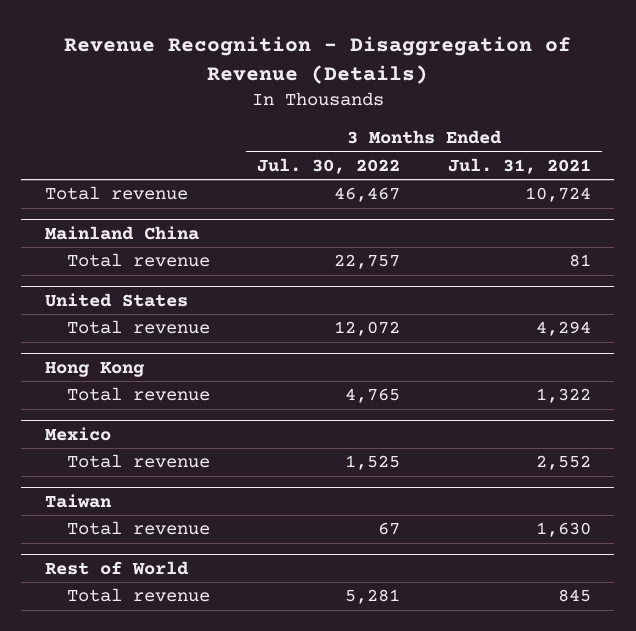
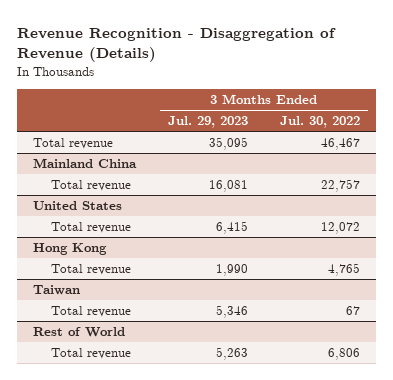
- | 3 Months Ended Jul. 30, 2022 | 3 Months Ended Jul. 31, 2021
+ | 3 Months Ended Jul. 29, 2023 | 3 Months Ended Jul. 30, 2022
- Mexico
- Total revenue | 1,525 | 2,552
@ Rest of World
- Total revenue | 5,281 | 845
+ Total revenue | 5,263 | 6,806

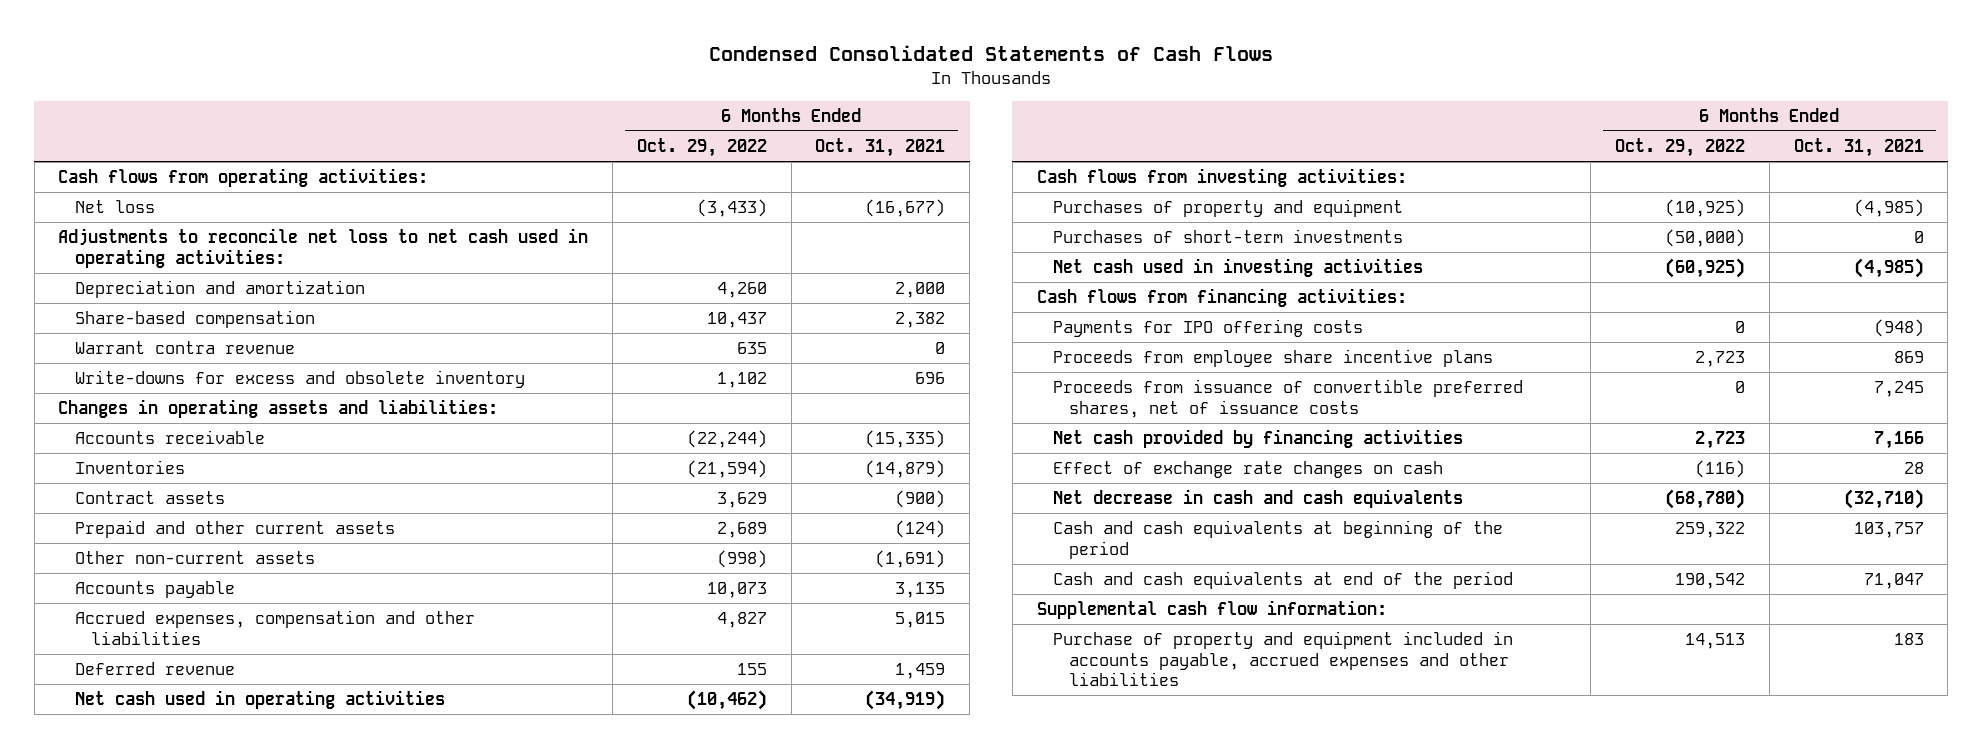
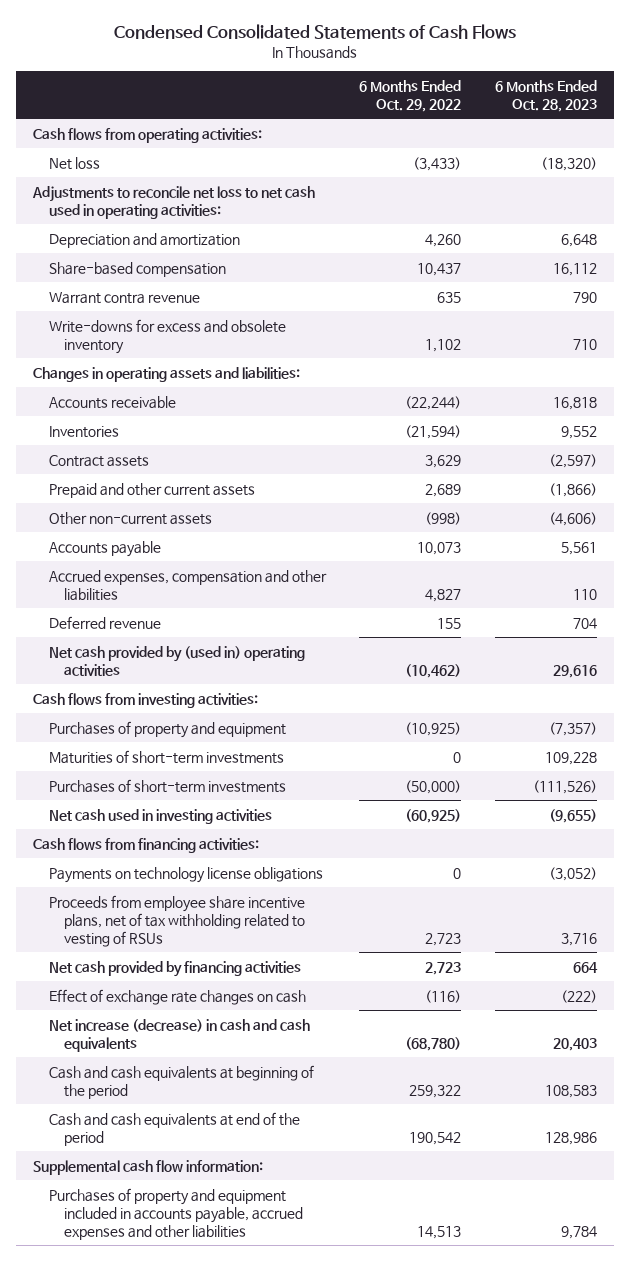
- | 6 Months Ended Oct. 29, 2022 | 6 Months Ended Oct. 31, 2021
+ | 6 Months Ended Oct. 29, 2022 | 6 Months Ended Oct. 28, 2023
- Net cash used in operating activities | (10,462) | (34,919)
+ Net cash provided by (used in) operating activities | (10,462) | 29,616
+ Maturities of short-term investments | 0 | 109,228
- Payments for IPO offering costs | 0 | (948)
- Proceeds from employee share incentive plans | 2,723 | 869
- Proceeds from issuance of convertible preferred shares, net of issuance costs | 0 | 7,245
+ Payments on technology license obligations | 0 | (3,052)
+ Proceeds from employee share incentive plans, net of tax withholding related to vesting of RSUs | 2,723 | 3,716
- Net decrease in cash and cash equivalents | (68,780) | (32,710)
+ Net increase (decrease) in cash and cash equivalents | (68,780) | 20,403
- Purchase of property and equipment included in accounts payable, accrued expenses and other liabilities | 14,513 | 183
+ Purchases of property and equipment included in accounts payable, accrued expenses and other liabilities | 14,513 | 9,784

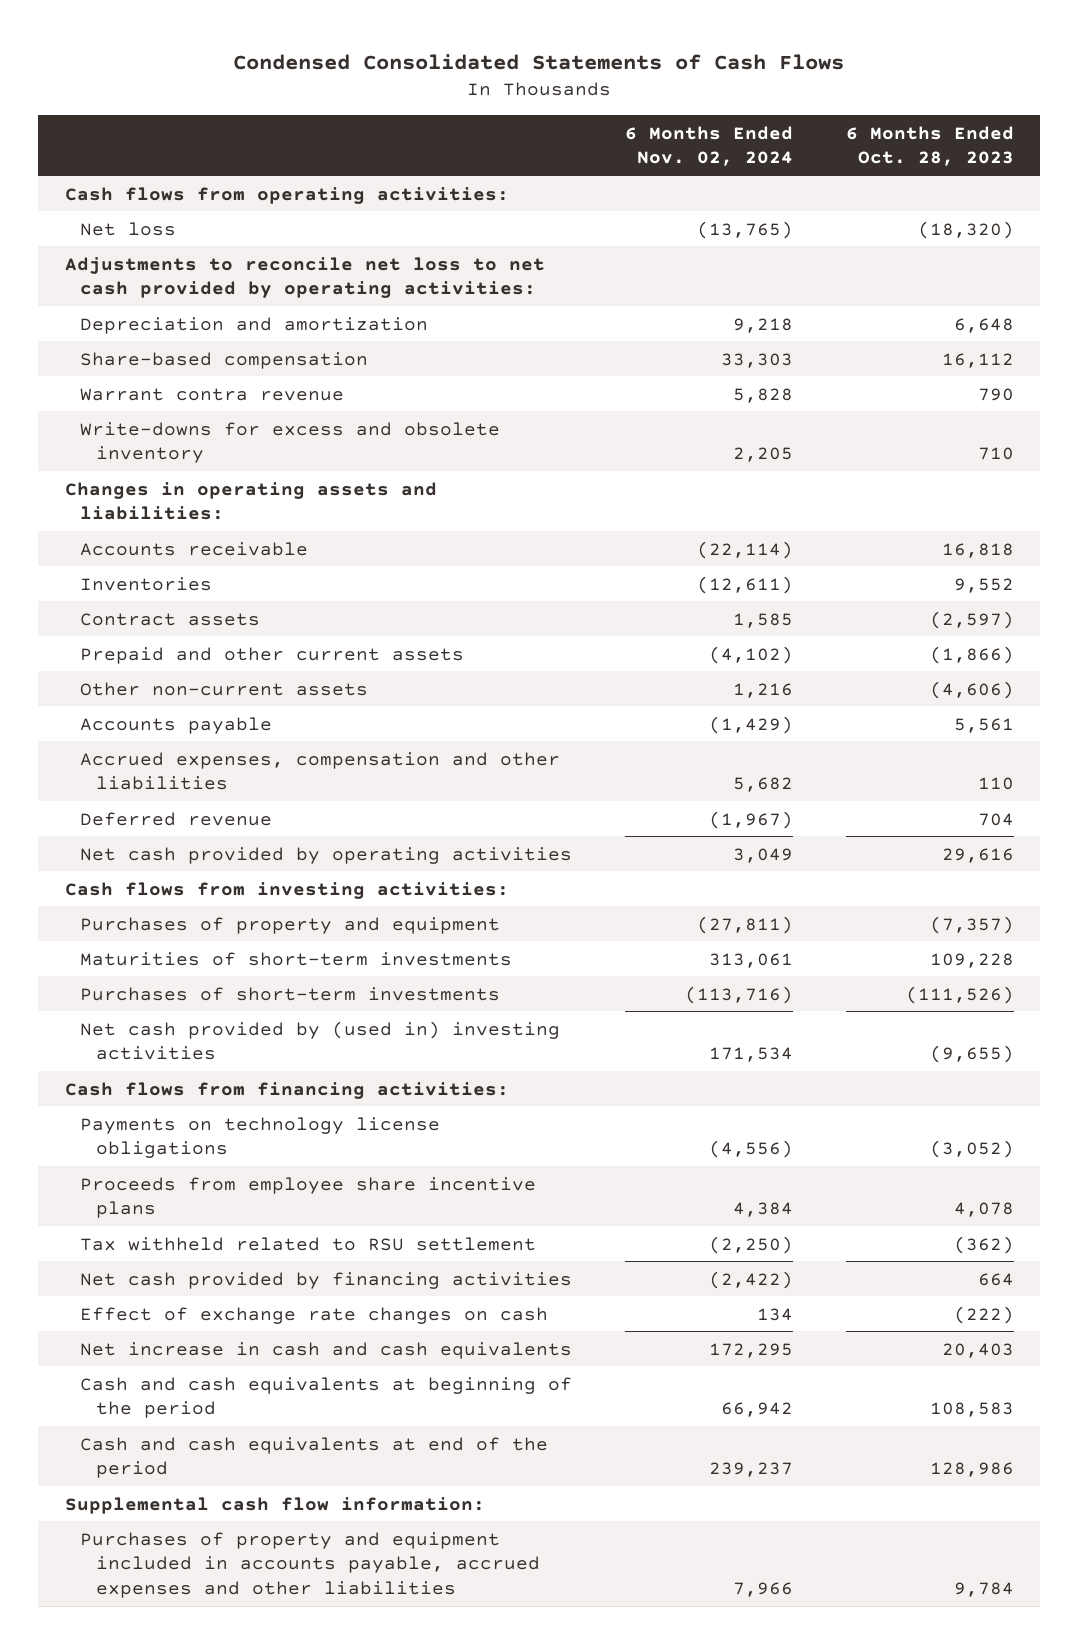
- | 6 Months Ended Oct. 29, 2022 | 6 Months Ended Oct. 28, 2023
+ | 6 Months Ended Nov. 02, 2024 | 6 Months Ended Oct. 28, 2023
- Adjustments to reconcile net loss to net cash used in operating activities:
+ Adjustments to reconcile net loss to net cash provided by operating activities:
- Net cash provided by (used in) operating activities | (10,462) | 29,616
+ Net cash provided by operating activities | 3,049 | 29,616
- Net cash used in investing activities | (60,925) | (9,655)
+ Net cash provided by (used in) investing activities | 171,534 | (9,655)
- Proceeds from employee share incentive plans, net of tax withholding related to vesting of RSUs | 2,723 | 3,716
+ Proceeds from employee share incentive plans | 4,384 | 4,078
+ Tax withheld related to RSU settlement | (2,250) | (362)
- Net increase (decrease) in cash and cash equivalents | (68,780) | 20,403
+ Net increase in cash and cash equivalents | 172,295 | 20,403

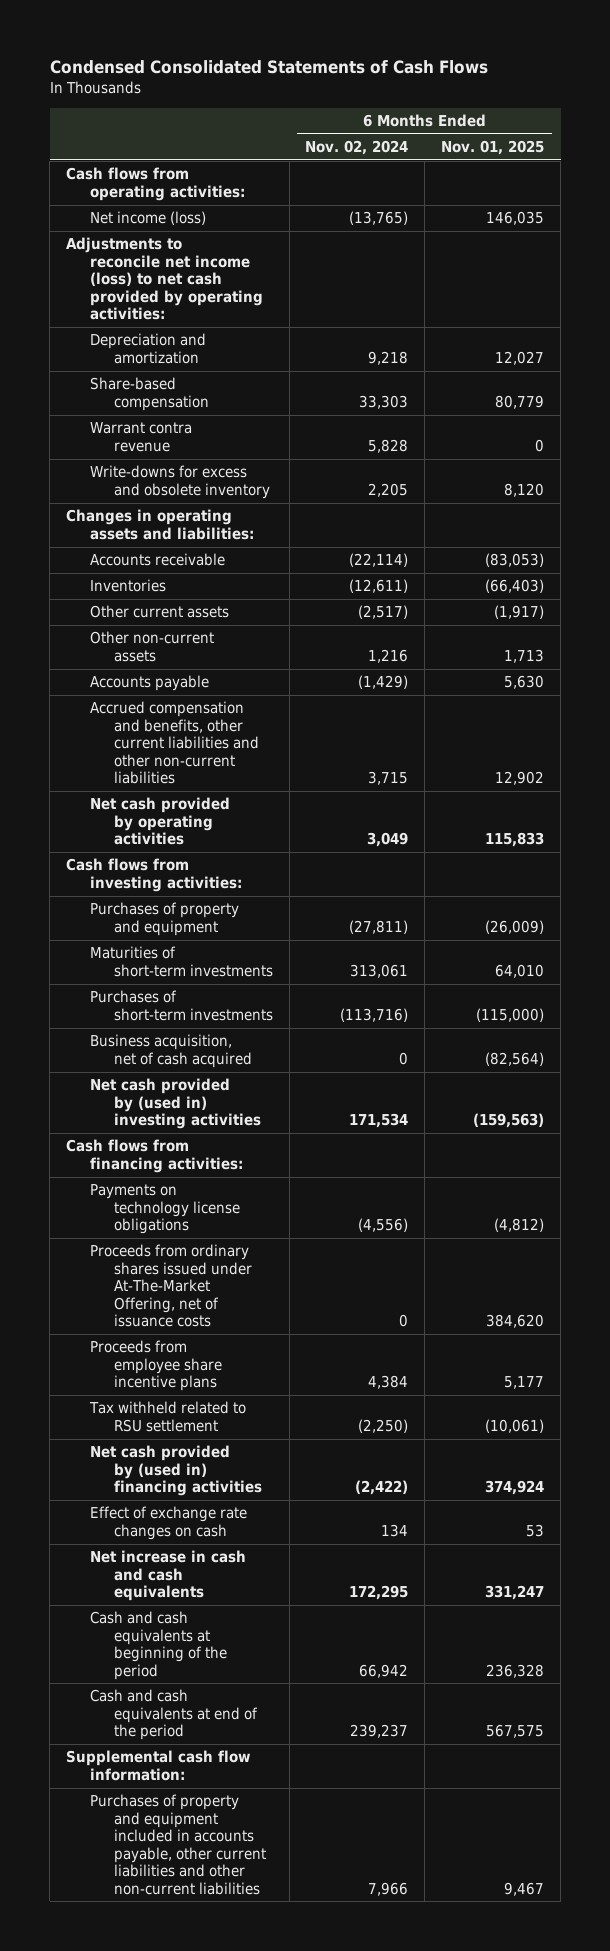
- | 6 Months Ended Nov. 02, 2024 | 6 Months Ended Oct. 28, 2023
+ | 6 Months Ended Nov. 02, 2024 | 6 Months Ended Nov. 01, 2025
- Net loss | (13,765) | (18,320)
- Adjustments to reconcile net loss to net cash provided by operating activities:
+ Net income (loss) | (13,765) | 146,035
+ Adjustments to reconcile net income (loss) to net cash provided by operating activities:
- Contract assets | 1,585 | (2,597)
- Prepaid and other current assets | (4,102) | (1,866)
+ Other current assets | (2,517) | (1,917)
- Accrued expenses, compensation and other liabilities | 5,682 | 110
- Deferred revenue | (1,967) | 704
+ Accrued compensation and benefits, other current liabilities and other non-current liabilities | 3,715 | 12,902
+ Business acquisition, net of cash acquired | 0 | (82,564)
+ Proceeds from ordinary shares issued under At-The-Market Offering, net of issuance costs | 0 | 384,620
- Net cash provided by financing activities | (2,422) | 664
+ Net cash provided by (used in) financing activities | (2,422) | 374,924
- Purchases of property and equipment included in accounts payable, accrued expenses and other liabilities | 7,966 | 9,784
+ Purchases of property and equipment included in accounts payable, other current liabilities and other non-current liabilities | 7,966 | 9,467

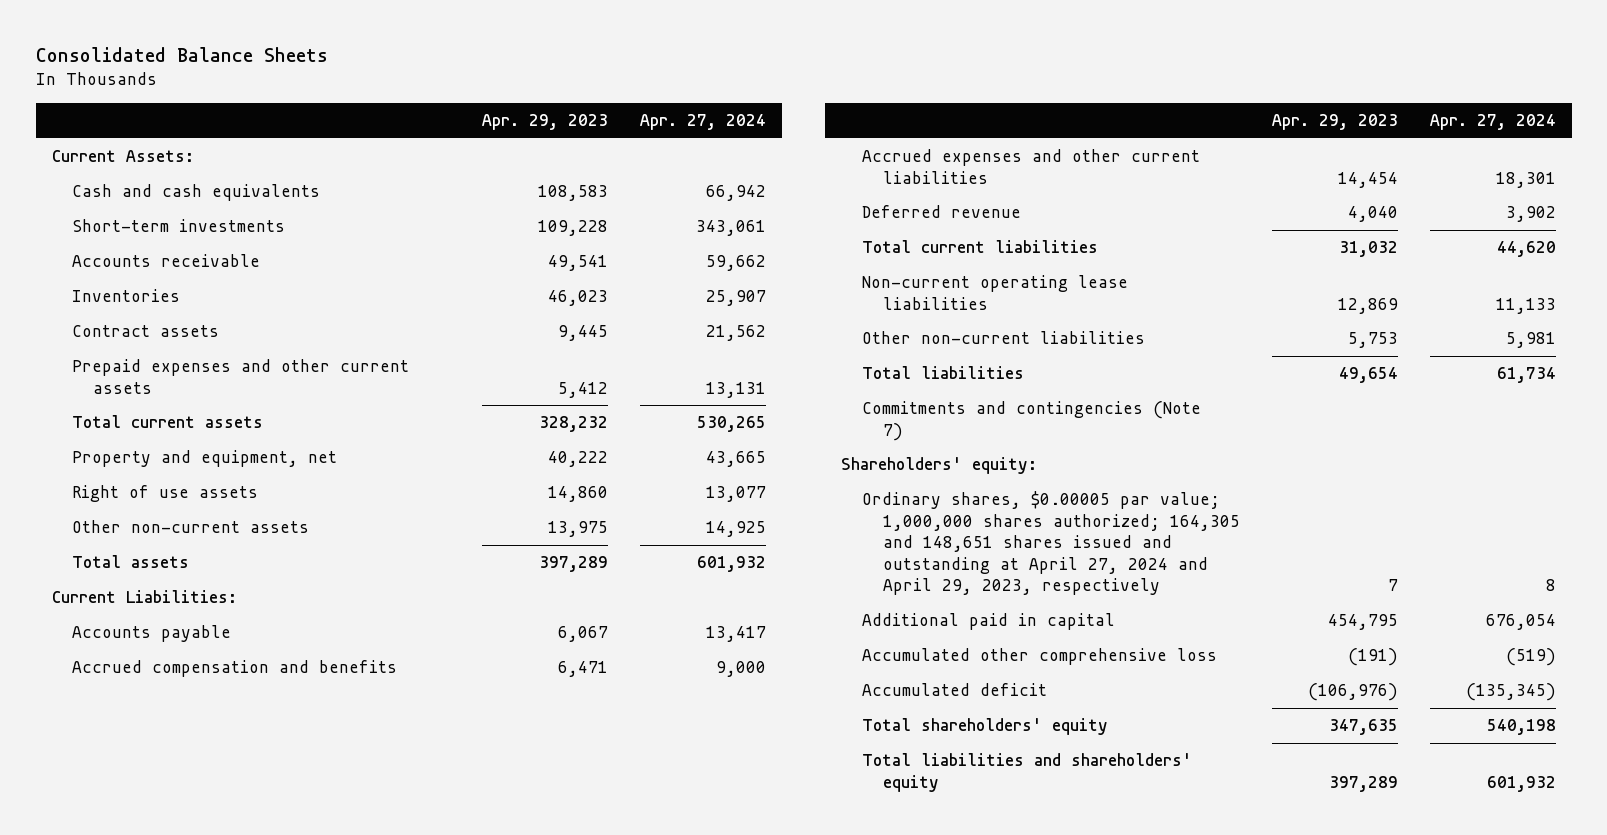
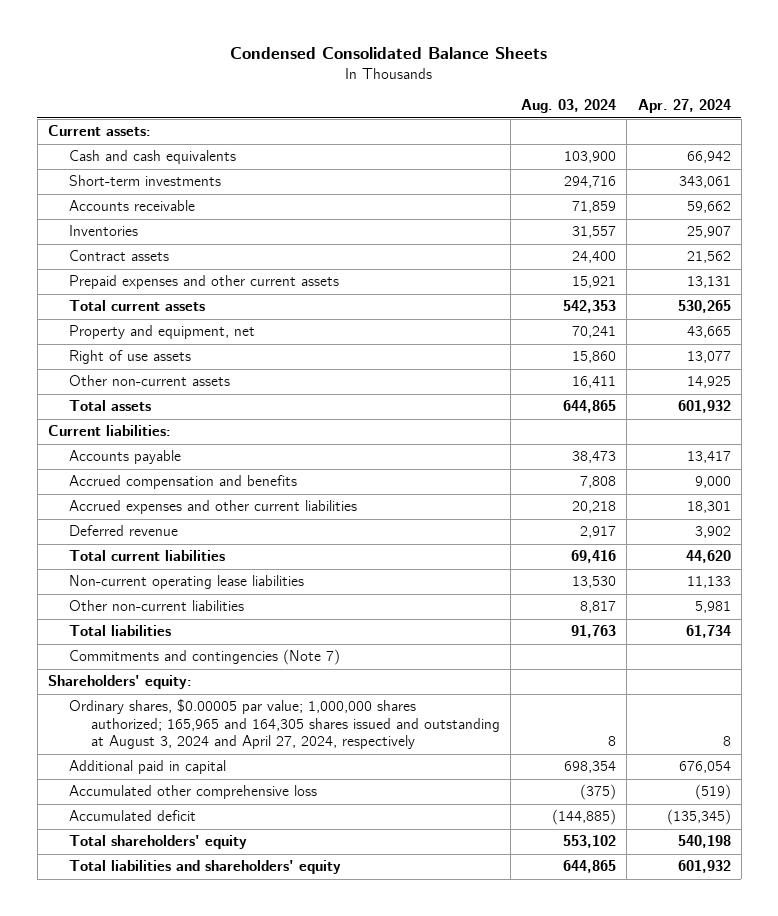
- Consolidated Balance Sheets
+ Condensed Consolidated Balance Sheets
- | Apr. 29, 2023 | Apr. 27, 2024
+ | Aug. 03, 2024 | Apr. 27, 2024
- Current Assets:
+ Current assets:
- Current Liabilities:
+ Current liabilities:
- Ordinary shares, $0.00005 par value; 1,000,000 shares authorized; 164,305 and 148,651 shares issued and outstanding at April 27, 2024 and April 29, 2023, respectively | 7 | 8
+ Ordinary shares, $0.00005 par value; 1,000,000 shares authorized; 165,965 and 164,305 shares issued and outstanding at August 3, 2024 and April 27, 2024, respectively | 8 | 8

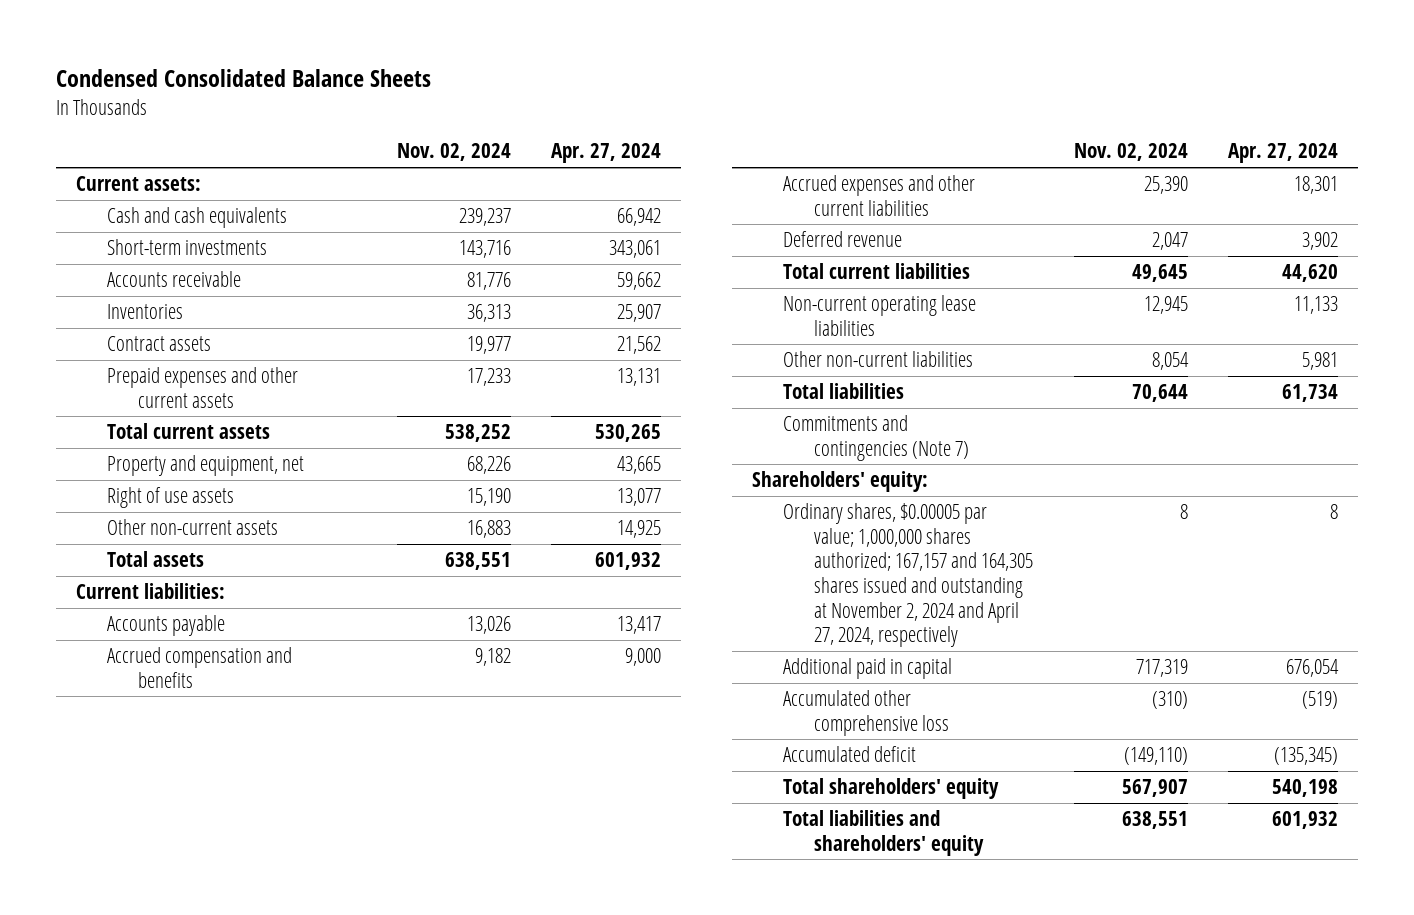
- | Aug. 03, 2024 | Apr. 27, 2024
+ | Nov. 02, 2024 | Apr. 27, 2024
- Ordinary shares, $0.00005 par value; 1,000,000 shares authorized; 165,965 and 164,305 shares issued and outstanding at August 3, 2024 and April 27, 2024, respectively | 8 | 8
+ Ordinary shares, $0.00005 par value; 1,000,000 shares authorized; 167,157 and 164,305 shares issued and outstanding at November 2, 2024 and April 27, 2024, respectively | 8 | 8

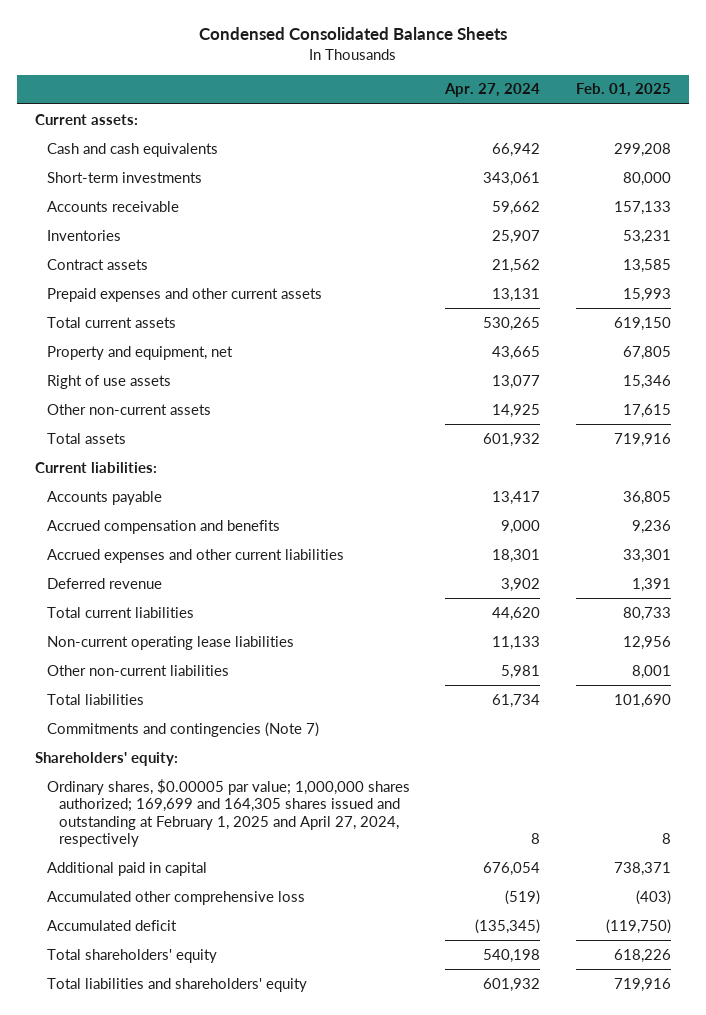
- | Nov. 02, 2024 | Apr. 27, 2024
+ | Apr. 27, 2024 | Feb. 01, 2025
- Ordinary shares, $0.00005 par value; 1,000,000 shares authorized; 167,157 and 164,305 shares issued and outstanding at November 2, 2024 and April 27, 2024, respectively | 8 | 8
+ Ordinary shares, $0.00005 par value; 1,000,000 shares authorized; 169,699 and 164,305 shares issued and outstanding at February 1, 2025 and April 27, 2024, respectively | 8 | 8

